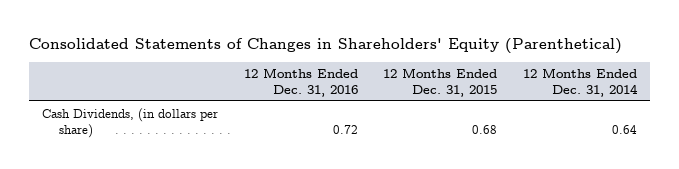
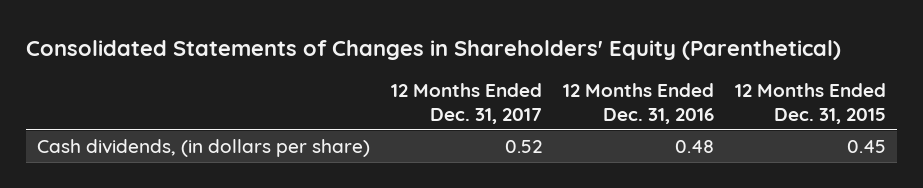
- | 12 Months Ended Dec. 31, 2016 | 12 Months Ended Dec. 31, 2015 | 12 Months Ended Dec. 31, 2014
+ | 12 Months Ended Dec. 31, 2017 | 12 Months Ended Dec. 31, 2016 | 12 Months Ended Dec. 31, 2015
- Cash Dividends, (in dollars per share) | 0.72 | 0.68 | 0.64
+ Cash dividends, (in dollars per share) | 0.52 | 0.48 | 0.45

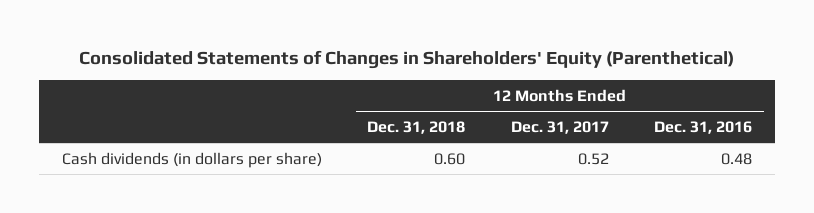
- | 12 Months Ended Dec. 31, 2017 | 12 Months Ended Dec. 31, 2016 | 12 Months Ended Dec. 31, 2015
+ | 12 Months Ended Dec. 31, 2018 | 12 Months Ended Dec. 31, 2017 | 12 Months Ended Dec. 31, 2016
- Cash dividends, (in dollars per share) | 0.52 | 0.48 | 0.45
+ Cash dividends (in dollars per share) | 0.60 | 0.52 | 0.48

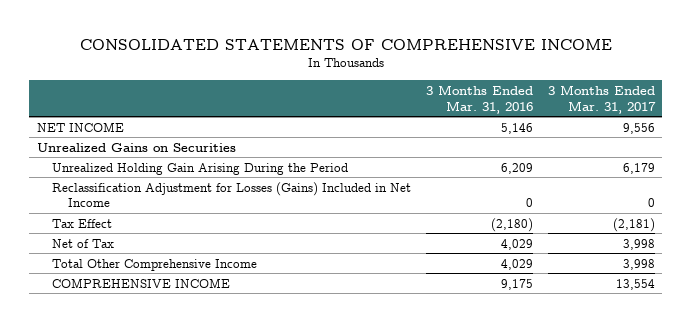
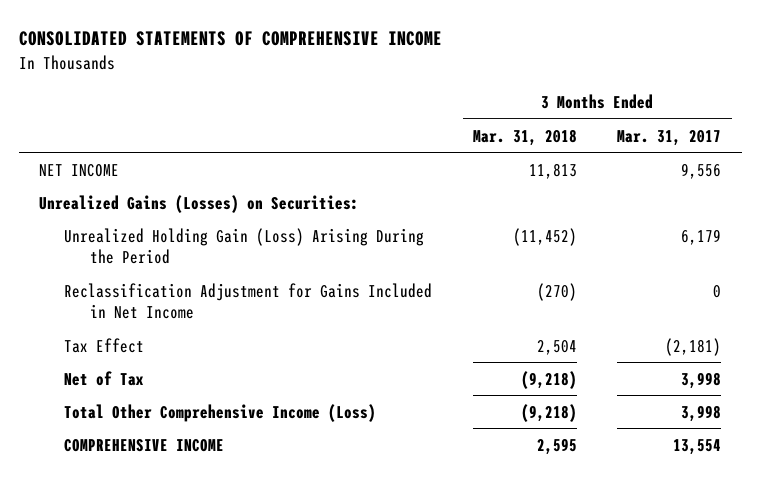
- | 3 Months Ended Mar. 31, 2016 | 3 Months Ended Mar. 31, 2017
+ | 3 Months Ended Mar. 31, 2018 | 3 Months Ended Mar. 31, 2017
- Unrealized Gains on Securities
- Unrealized Holding Gain Arising During the Period | 6,209 | 6,179
- Reclassification Adjustment for Losses (Gains) Included in Net Income | 0 | 0
+ Unrealized Gains (Losses) on Securities:
+ Unrealized Holding Gain (Loss) Arising During the Period | (11,452) | 6,179
+ Reclassification Adjustment for Gains Included in Net Income | (270) | 0
- Total Other Comprehensive Income | 4,029 | 3,998
+ Total Other Comprehensive Income (Loss) | (9,218) | 3,998

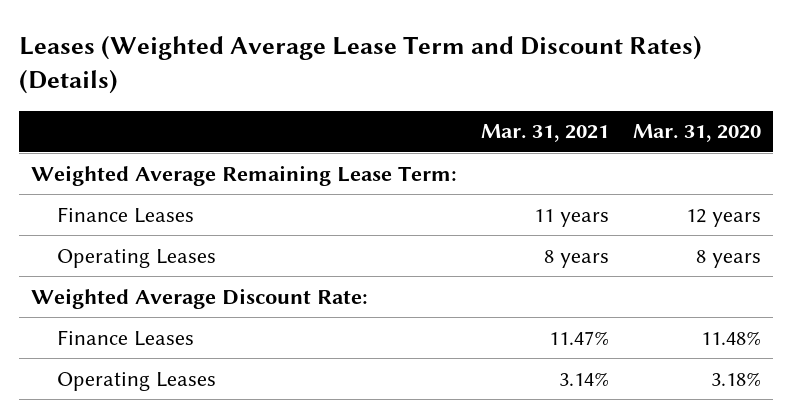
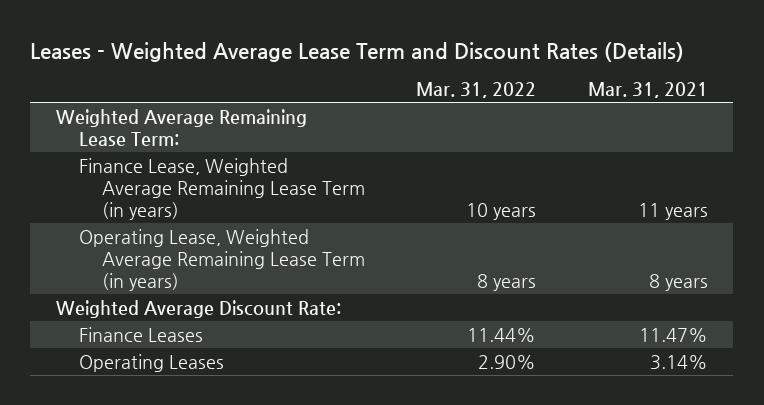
- Leases (Weighted Average Lease Term and Discount Rates) (Details)
+ Leases - Weighted Average Lease Term and Discount Rates (Details)
- | Mar. 31, 2021 | Mar. 31, 2020
+ | Mar. 31, 2022 | Mar. 31, 2021
- Finance Leases | 11 years | 12 years
- Operating Leases | 8 years | 8 years
+ Finance Lease, Weighted Average Remaining Lease Term (in years) | 10 years | 11 years
+ Operating Lease, Weighted Average Remaining Lease Term (in years) | 8 years | 8 years

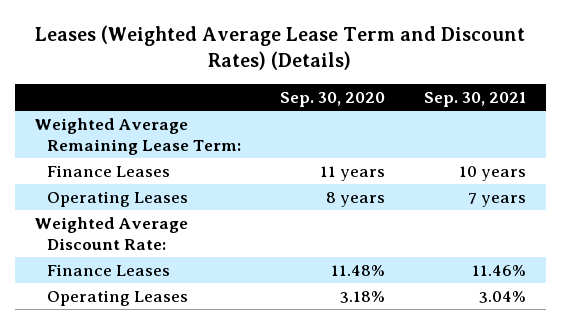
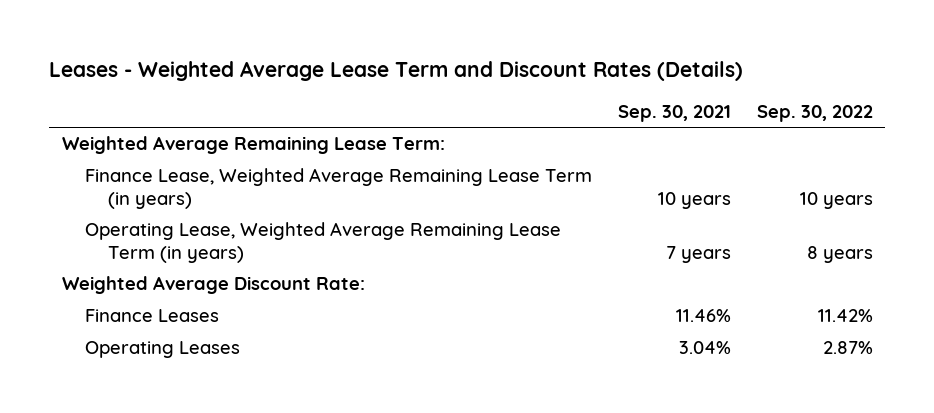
- Leases (Weighted Average Lease Term and Discount Rates) (Details)
+ Leases - Weighted Average Lease Term and Discount Rates (Details)
- | Sep. 30, 2020 | Sep. 30, 2021
+ | Sep. 30, 2021 | Sep. 30, 2022
- Finance Leases | 11 years | 10 years
- Operating Leases | 8 years | 7 years
+ Finance Lease, Weighted Average Remaining Lease Term (in years) | 10 years | 10 years
+ Operating Lease, Weighted Average Remaining Lease Term (in years) | 7 years | 8 years

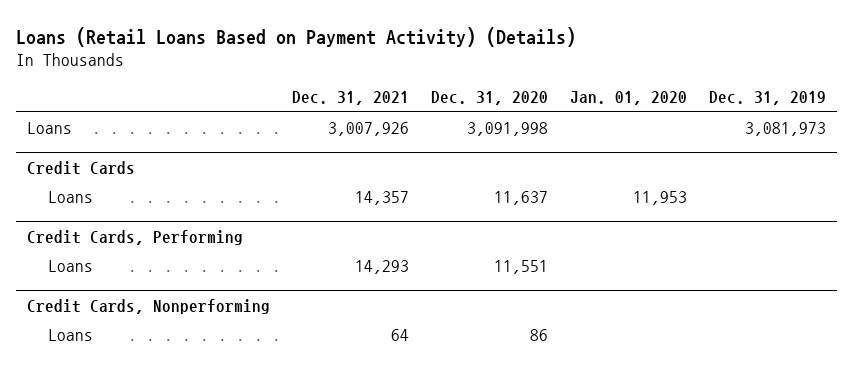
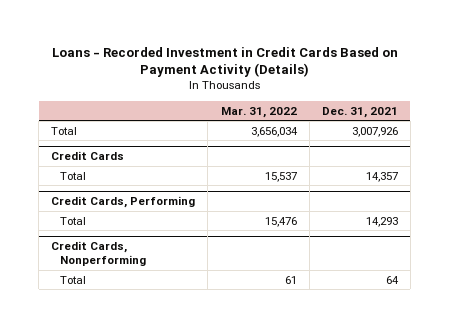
- Loans (Retail Loans Based on Payment Activity) (Details)
+ Loans - Recorded Investment in Credit Cards Based on Payment Activity (Details)
- | Dec. 31, 2021 | Dec. 31, 2020 | Jan. 01, 2020 | Dec. 31, 2019
+ | Mar. 31, 2022 | Dec. 31, 2021
- Loans | 3,007,926 | 3,091,998 | | 3,081,973
+ Total | 3,656,034 | 3,007,926
@ Credit Cards
- Loans | 14,357 | 11,637 | 11,953 |
+ Total | 15,537 | 14,357
@ Credit Cards, Performing
- Loans | 14,293 | 11,551 | |
+ Total | 15,476 | 14,293
@ Credit Cards, Nonperforming
- Loans | 64 | 86 | |
+ Total | 61 | 64

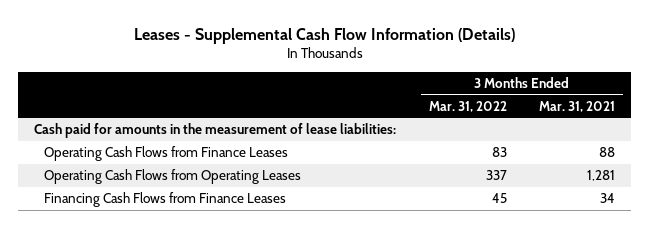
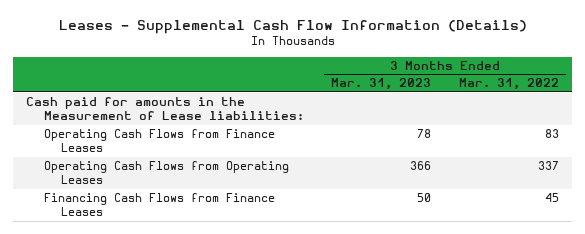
- | 3 Months Ended Mar. 31, 2022 | 3 Months Ended Mar. 31, 2021
+ | 3 Months Ended Mar. 31, 2023 | 3 Months Ended Mar. 31, 2022
- Cash paid for amounts in the measurement of lease liabilities:
+ Cash paid for amounts in the Measurement of Lease liabilities:

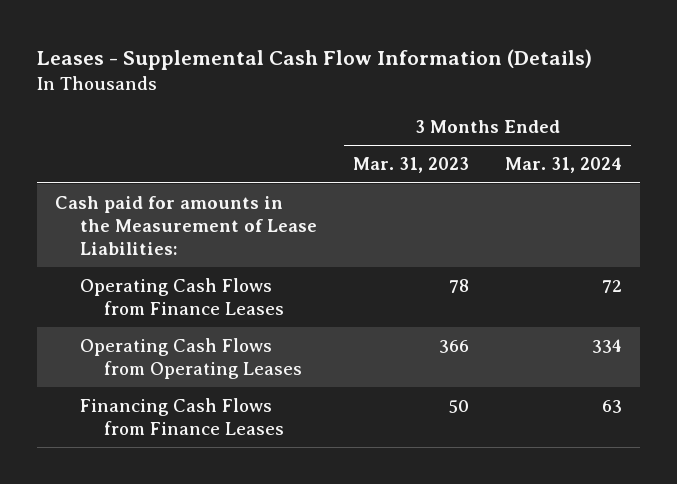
- | 3 Months Ended Mar. 31, 2023 | 3 Months Ended Mar. 31, 2022
+ | 3 Months Ended Mar. 31, 2023 | 3 Months Ended Mar. 31, 2024
- Cash paid for amounts in the Measurement of Lease liabilities:
+ Cash paid for amounts in the Measurement of Lease Liabilities:

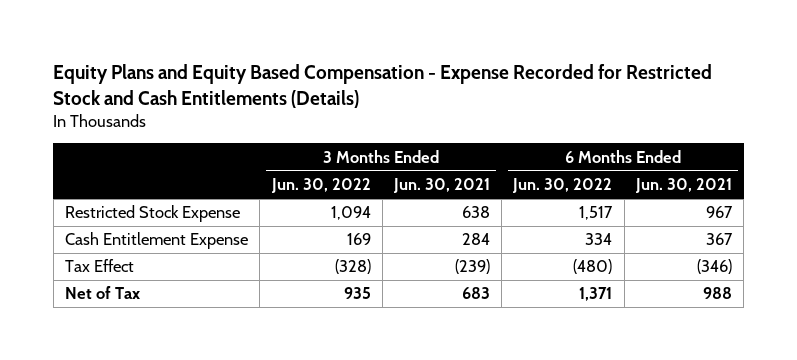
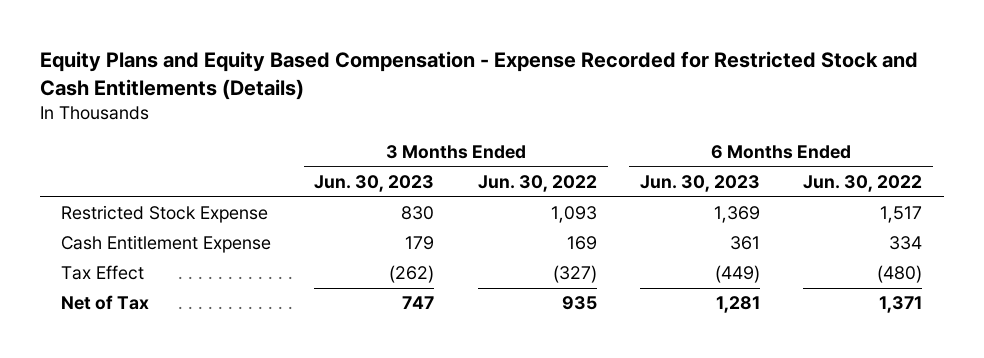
- | 3 Months Ended Jun. 30, 2022 | 3 Months Ended Jun. 30, 2021 | 6 Months Ended Jun. 30, 2022 | 6 Months Ended Jun. 30, 2021
+ | 3 Months Ended Jun. 30, 2023 | 3 Months Ended Jun. 30, 2022 | 6 Months Ended Jun. 30, 2023 | 6 Months Ended Jun. 30, 2022
- Restricted Stock Expense | 1,094 | 638 | 1,517 | 967
+ Restricted Stock Expense | 830 | 1,093 | 1,369 | 1,517
- Tax Effect | (328) | (239) | (480) | (346)
+ Tax Effect | (262) | (327) | (449) | (480)

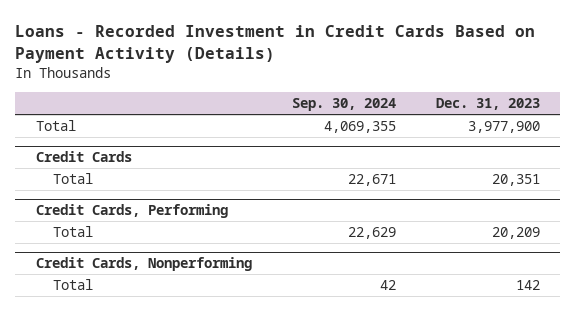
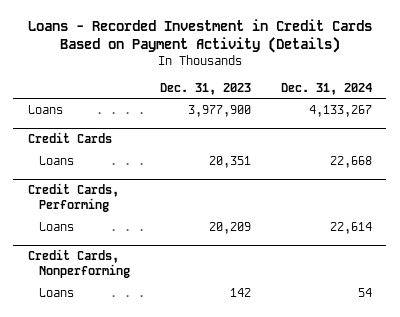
- | Sep. 30, 2024 | Dec. 31, 2023
+ | Dec. 31, 2023 | Dec. 31, 2024
- Total | 4,069,355 | 3,977,900
+ Loans | 3,977,900 | 4,133,267
@ Credit Cards
- Total | 22,671 | 20,351
+ Loans | 20,351 | 22,668
@ Credit Cards, Performing
- Total | 22,629 | 20,209
+ Loans | 20,209 | 22,614
@ Credit Cards, Nonperforming
- Total | 42 | 142
+ Loans | 142 | 54

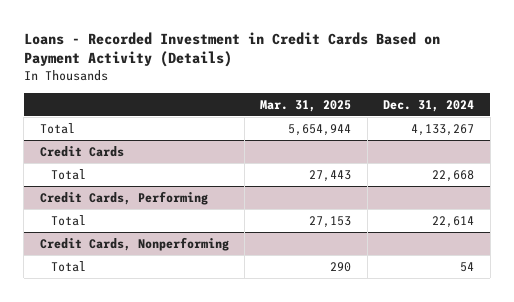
- | Dec. 31, 2023 | Dec. 31, 2024
+ | Mar. 31, 2025 | Dec. 31, 2024
- Loans | 3,977,900 | 4,133,267
+ Total | 5,654,944 | 4,133,267
@ Credit Cards
- Loans | 20,351 | 22,668
+ Total | 27,443 | 22,668
@ Credit Cards, Performing
- Loans | 20,209 | 22,614
+ Total | 27,153 | 22,614
@ Credit Cards, Nonperforming
- Loans | 142 | 54
+ Total | 290 | 54

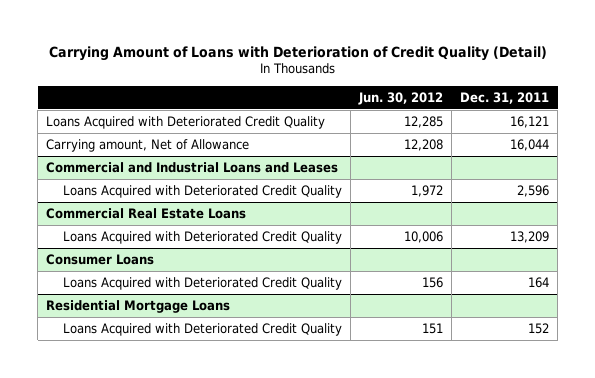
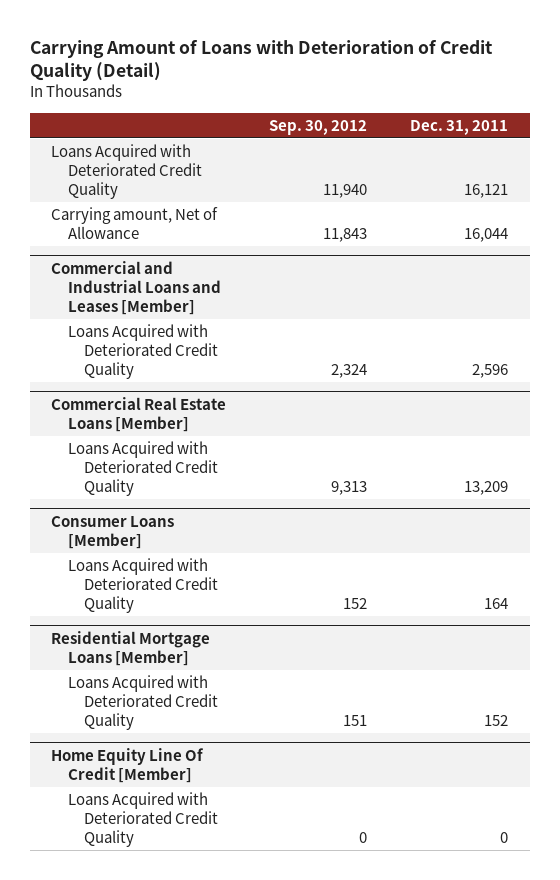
- | Jun. 30, 2012 | Dec. 31, 2011
+ | Sep. 30, 2012 | Dec. 31, 2011
- Commercial and Industrial Loans and Leases
+ Commercial and Industrial Loans and Leases [Member]
- Commercial Real Estate Loans
+ Commercial Real Estate Loans [Member]
- Consumer Loans
+ Consumer Loans [Member]
- Residential Mortgage Loans
+ Residential Mortgage Loans [Member]
+ Home Equity Line Of Credit [Member]
+ Loans Acquired with Deteriorated Credit Quality | 0 | 0

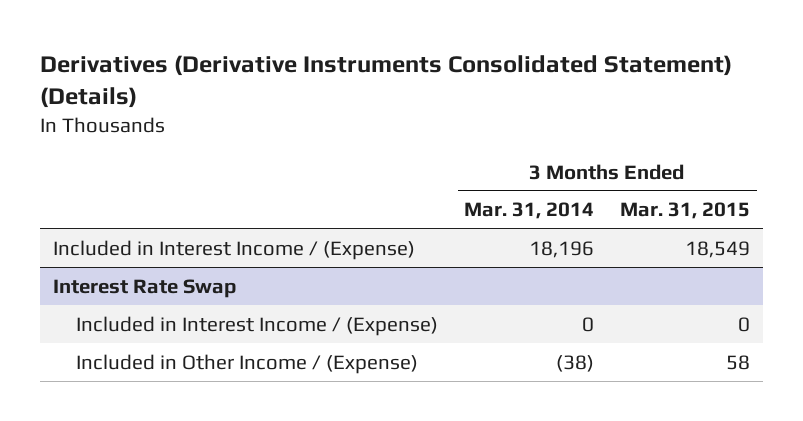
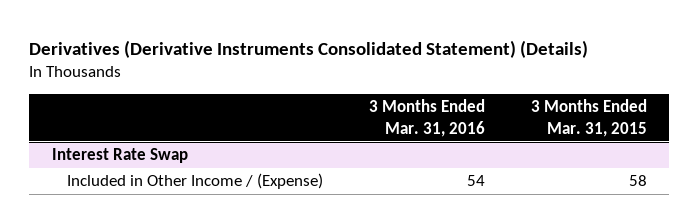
- | 3 Months Ended Mar. 31, 2014 | 3 Months Ended Mar. 31, 2015
+ | 3 Months Ended Mar. 31, 2016 | 3 Months Ended Mar. 31, 2015
- Included in Interest Income / (Expense) | 18,196 | 18,549
@ Interest Rate Swap
- Included in Interest Income / (Expense) | 0 | 0

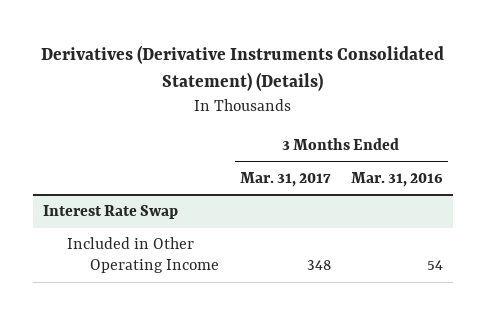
- | 3 Months Ended Mar. 31, 2016 | 3 Months Ended Mar. 31, 2015
+ | 3 Months Ended Mar. 31, 2017 | 3 Months Ended Mar. 31, 2016
@ Interest Rate Swap
- Included in Other Income / (Expense) | 54 | 58
+ Included in Other Operating Income | 348 | 54

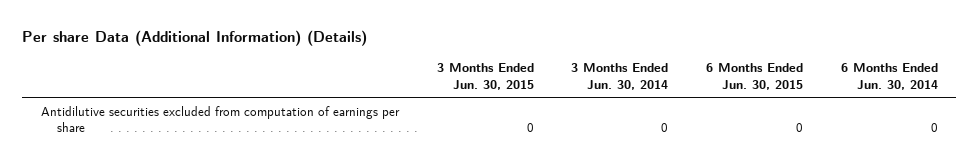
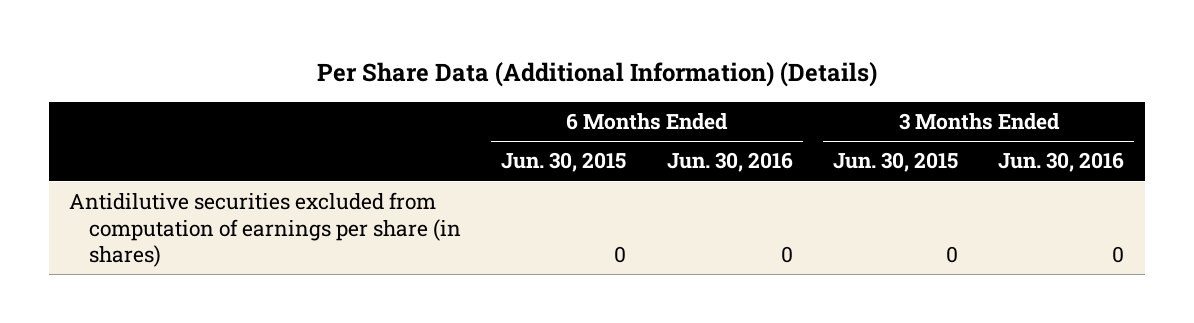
- Per share Data (Additional Information) (Details)
+ Per Share Data (Additional Information) (Details)
- | 3 Months Ended Jun. 30, 2015 | 3 Months Ended Jun. 30, 2014 | 6 Months Ended Jun. 30, 2015 | 6 Months Ended Jun. 30, 2014
+ | 6 Months Ended Jun. 30, 2015 | 6 Months Ended Jun. 30, 2016 | 3 Months Ended Jun. 30, 2015 | 3 Months Ended Jun. 30, 2016
- Antidilutive securities excluded from computation of earnings per share | 0 | 0 | 0 | 0
+ Antidilutive securities excluded from computation of earnings per share (in shares) | 0 | 0 | 0 | 0

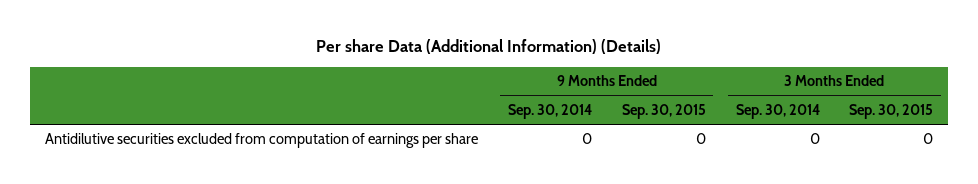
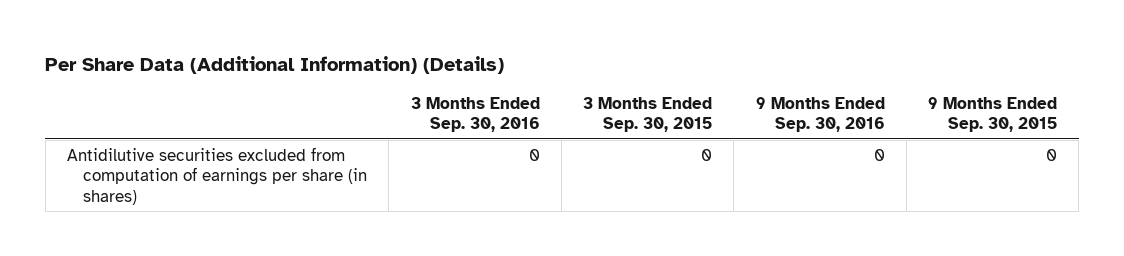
- Per share Data (Additional Information) (Details)
+ Per Share Data (Additional Information) (Details)
- | 9 Months Ended Sep. 30, 2014 | 9 Months Ended Sep. 30, 2015 | 3 Months Ended Sep. 30, 2014 | 3 Months Ended Sep. 30, 2015
+ | 3 Months Ended Sep. 30, 2016 | 3 Months Ended Sep. 30, 2015 | 9 Months Ended Sep. 30, 2016 | 9 Months Ended Sep. 30, 2015
- Antidilutive securities excluded from computation of earnings per share | 0 | 0 | 0 | 0
+ Antidilutive securities excluded from computation of earnings per share (in shares) | 0 | 0 | 0 | 0

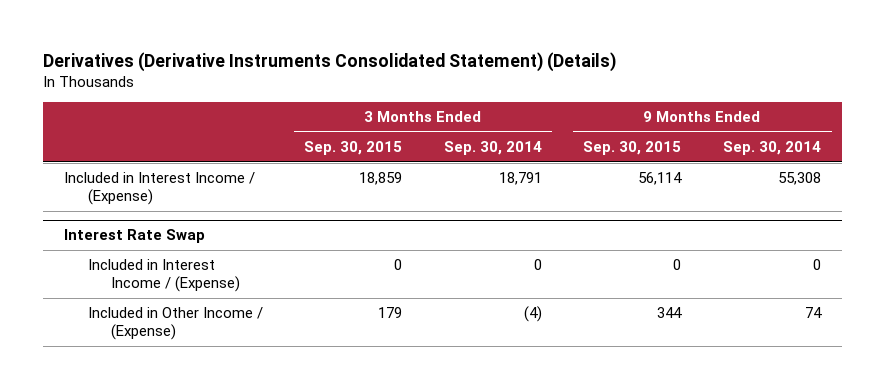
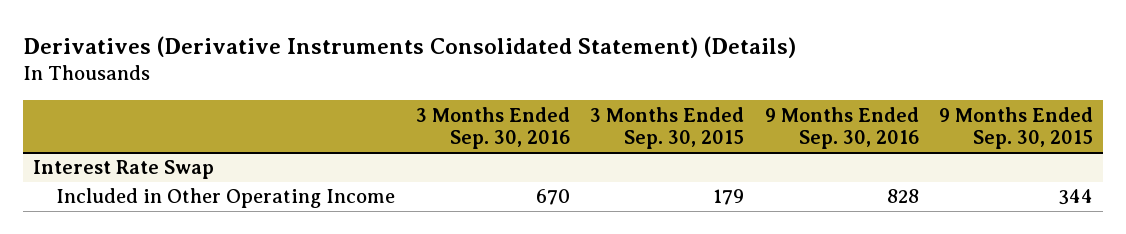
- | 3 Months Ended Sep. 30, 2015 | 3 Months Ended Sep. 30, 2014 | 9 Months Ended Sep. 30, 2015 | 9 Months Ended Sep. 30, 2014
+ | 3 Months Ended Sep. 30, 2016 | 3 Months Ended Sep. 30, 2015 | 9 Months Ended Sep. 30, 2016 | 9 Months Ended Sep. 30, 2015
- Included in Interest Income / (Expense) | 18,859 | 18,791 | 56,114 | 55,308
@ Interest Rate Swap
- Included in Interest Income / (Expense) | 0 | 0 | 0 | 0
- Included in Other Income / (Expense) | 179 | (4) | 344 | 74
+ Included in Other Operating Income | 670 | 179 | 828 | 344

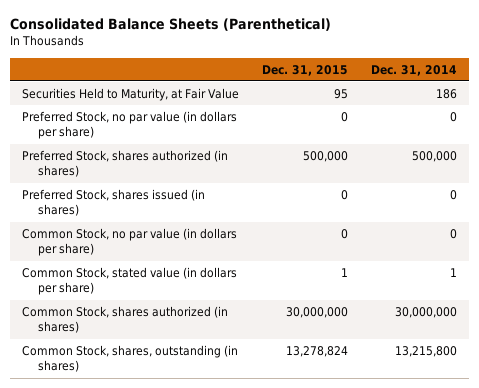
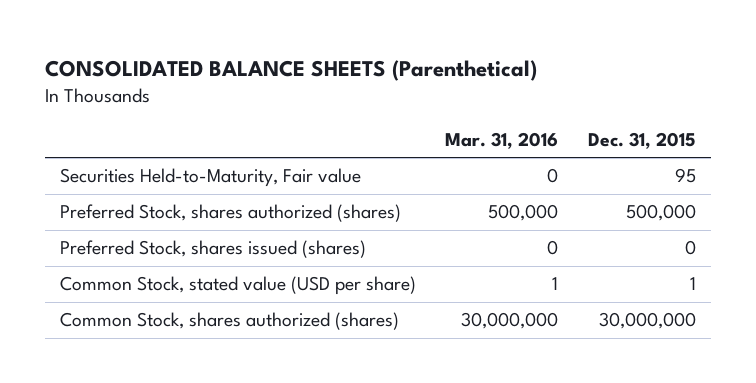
- Consolidated Balance Sheets (Parenthetical)
+ CONSOLIDATED BALANCE SHEETS (Parenthetical)
- | Dec. 31, 2015 | Dec. 31, 2014
+ | Mar. 31, 2016 | Dec. 31, 2015
- Securities Held to Maturity, at Fair Value | 95 | 186
- Preferred Stock, no par value (in dollars per share) | 0 | 0
- Preferred Stock, shares authorized (in shares) | 500,000 | 500,000
- Preferred Stock, shares issued (in shares) | 0 | 0
- Common Stock, no par value (in dollars per share) | 0 | 0
- Common Stock, stated value (in dollars per share) | 1 | 1
- Common Stock, shares authorized (in shares) | 30,000,000 | 30,000,000
- Common Stock, shares, outstanding (in shares) | 13,278,824 | 13,215,800
+ Securities Held-to-Maturity, Fair value | 0 | 95
+ Preferred Stock, shares authorized (shares) | 500,000 | 500,000
+ Preferred Stock, shares issued (shares) | 0 | 0
+ Common Stock, stated value (USD per share) | 1 | 1
+ Common Stock, shares authorized (shares) | 30,000,000 | 30,000,000

